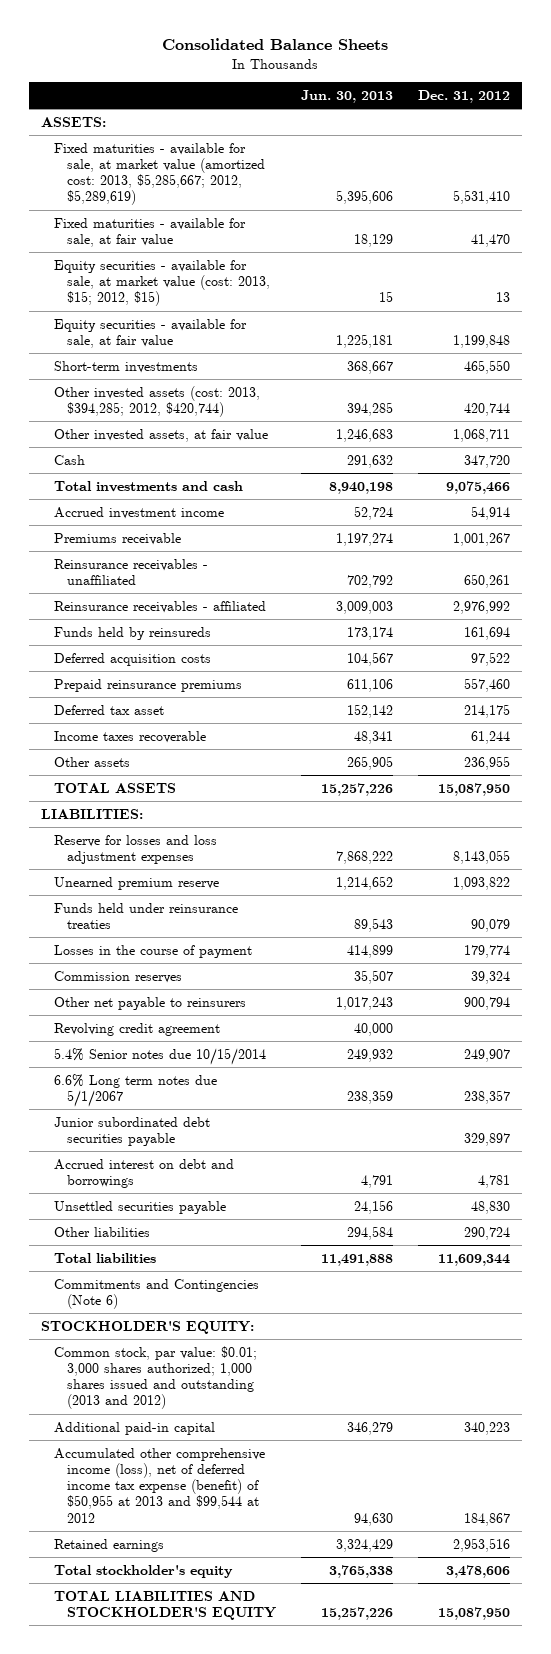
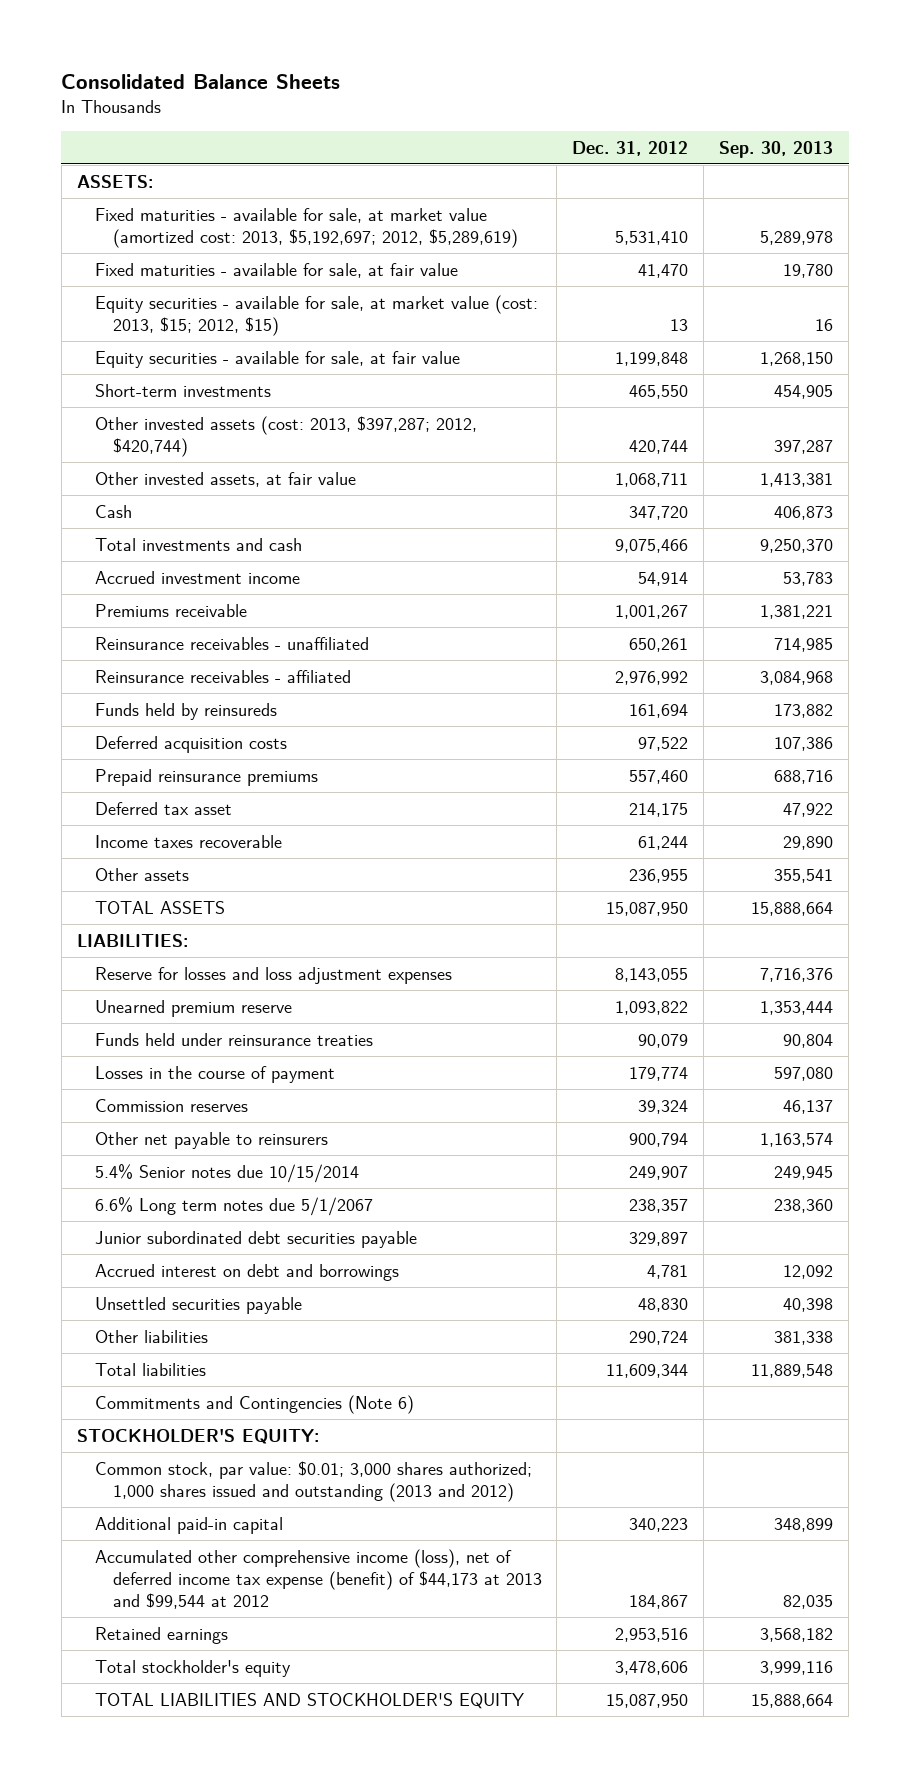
- | Jun. 30, 2013 | Dec. 31, 2012
+ | Dec. 31, 2012 | Sep. 30, 2013
- Fixed maturities - available for sale, at market value (amortized cost: 2013, $5,285,667; 2012, $5,289,619) | 5,395,606 | 5,531,410
+ Fixed maturities - available for sale, at market value (amortized cost: 2013, $5,192,697; 2012, $5,289,619) | 5,531,410 | 5,289,978
- Other invested assets (cost: 2013, $394,285; 2012, $420,744) | 394,285 | 420,744
+ Other invested assets (cost: 2013, $397,287; 2012, $420,744) | 420,744 | 397,287
- Revolving credit agreement | 40,000 |
- Accumulated other comprehensive income (loss), net of deferred income tax expense (benefit) of $50,955 at 2013 and $99,544 at 2012 | 94,630 | 184,867
+ Accumulated other comprehensive income (loss), net of deferred income tax expense (benefit) of $44,173 at 2013 and $99,544 at 2012 | 184,867 | 82,035

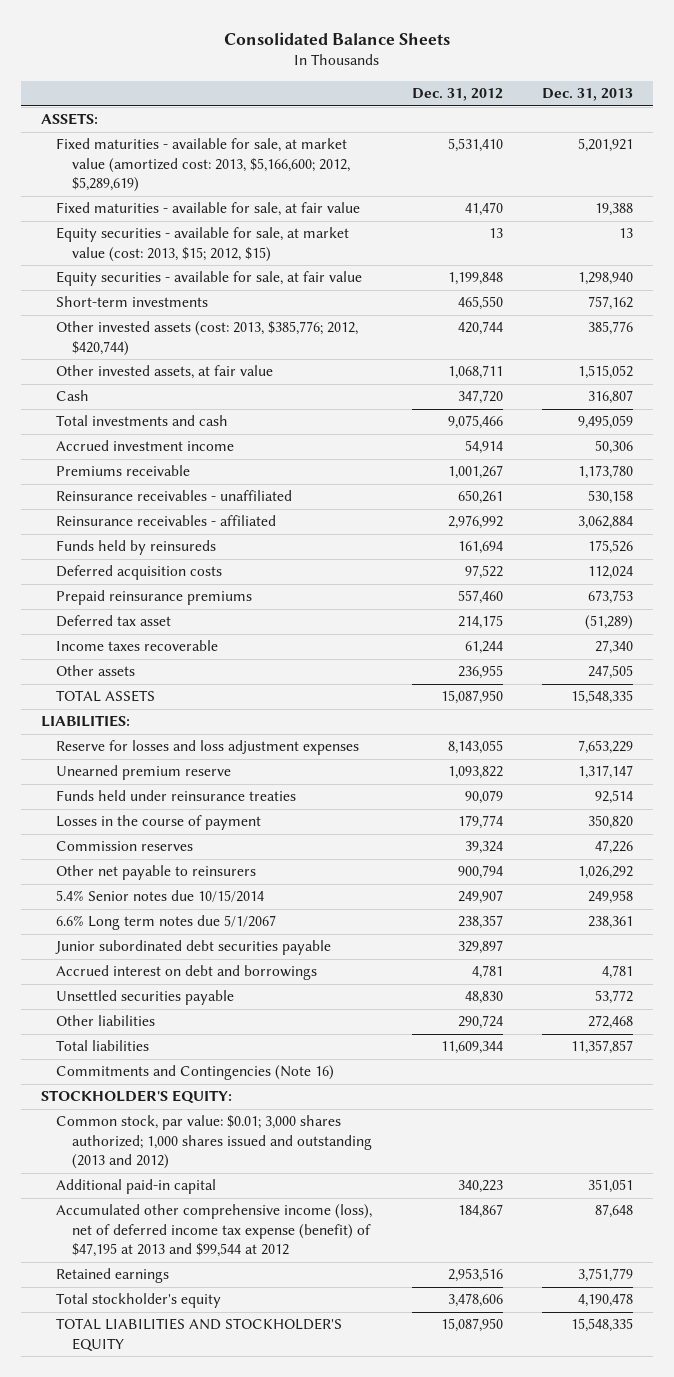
- | Dec. 31, 2012 | Sep. 30, 2013
+ | Dec. 31, 2012 | Dec. 31, 2013
- Fixed maturities - available for sale, at market value (amortized cost: 2013, $5,192,697; 2012, $5,289,619) | 5,531,410 | 5,289,978
+ Fixed maturities - available for sale, at market value (amortized cost: 2013, $5,166,600; 2012, $5,289,619) | 5,531,410 | 5,201,921
- Other invested assets (cost: 2013, $397,287; 2012, $420,744) | 420,744 | 397,287
+ Other invested assets (cost: 2013, $385,776; 2012, $420,744) | 420,744 | 385,776
- Commitments and Contingencies (Note 6)
+ Commitments and Contingencies (Note 16)
- Accumulated other comprehensive income (loss), net of deferred income tax expense (benefit) of $44,173 at 2013 and $99,544 at 2012 | 184,867 | 82,035
+ Accumulated other comprehensive income (loss), net of deferred income tax expense (benefit) of $47,195 at 2013 and $99,544 at 2012 | 184,867 | 87,648

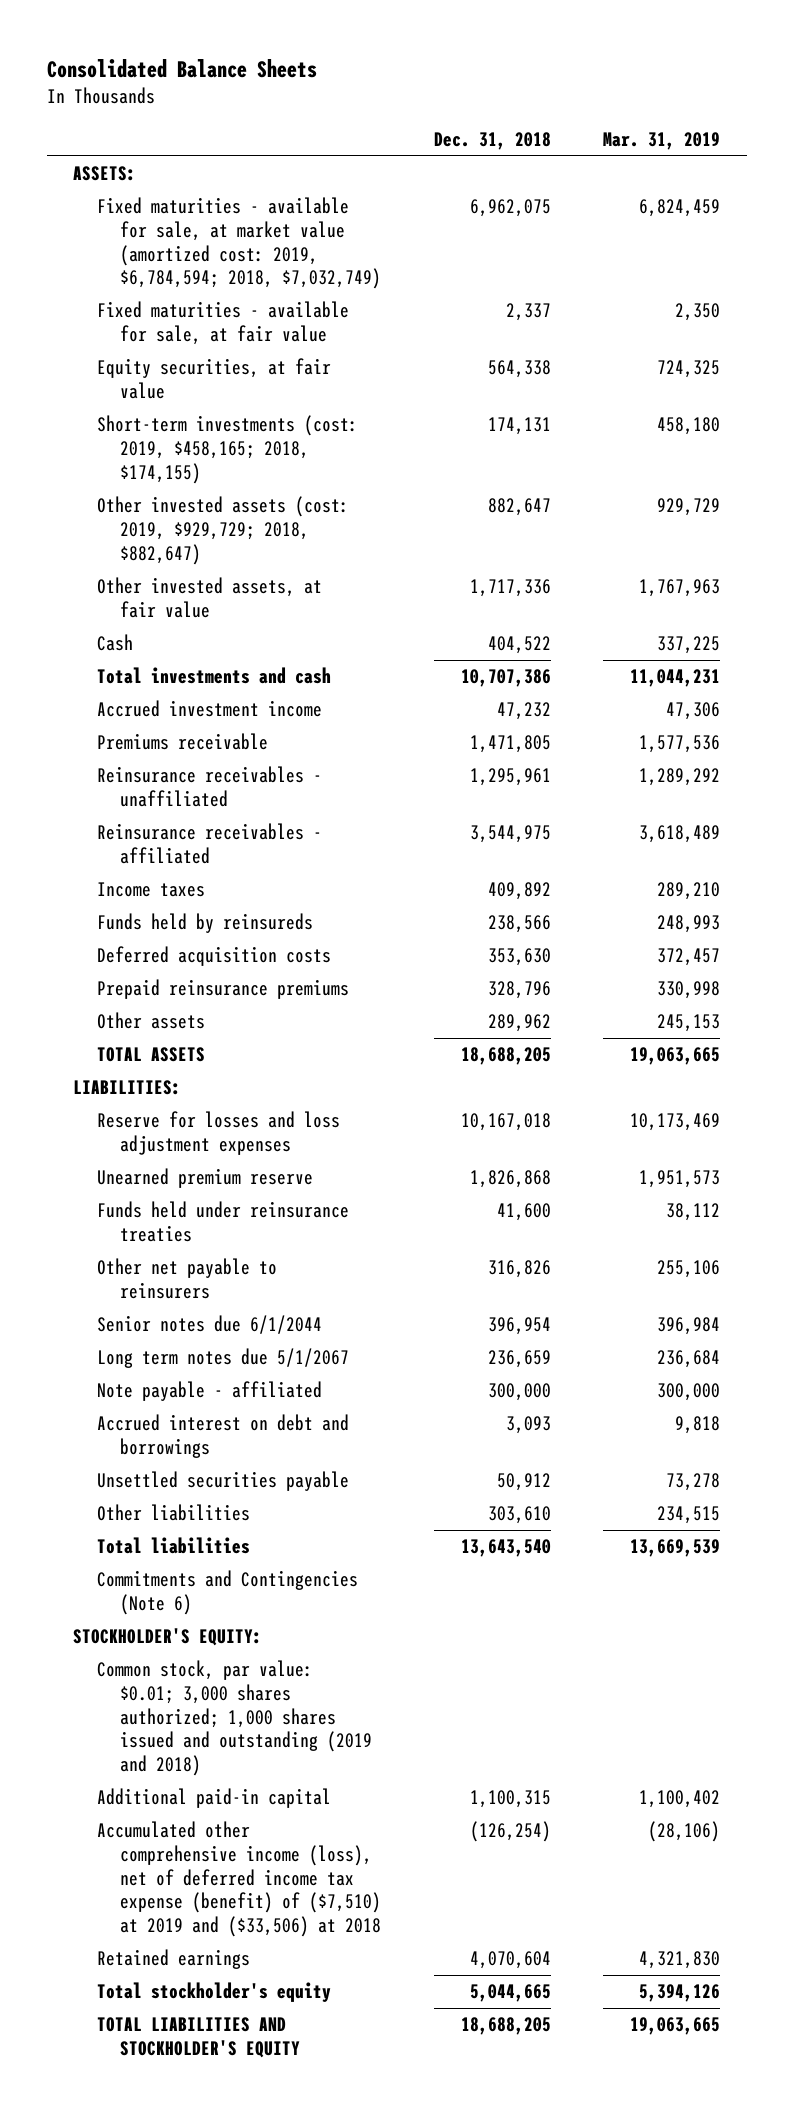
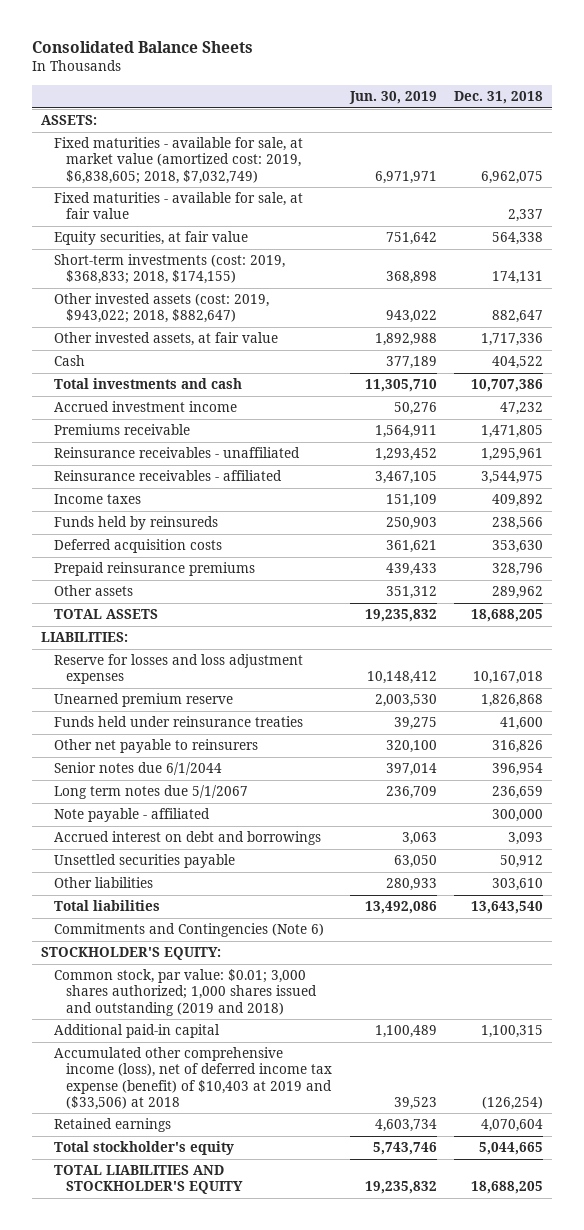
- | Dec. 31, 2018 | Mar. 31, 2019
+ | Jun. 30, 2019 | Dec. 31, 2018
- Fixed maturities - available for sale, at market value (amortized cost: 2019, $6,784,594; 2018, $7,032,749) | 6,962,075 | 6,824,459
+ Fixed maturities - available for sale, at market value (amortized cost: 2019, $6,838,605; 2018, $7,032,749) | 6,971,971 | 6,962,075
- Short-term investments (cost: 2019, $458,165; 2018, $174,155) | 174,131 | 458,180
- Other invested assets (cost: 2019, $929,729; 2018, $882,647) | 882,647 | 929,729
+ Short-term investments (cost: 2019, $368,833; 2018, $174,155) | 368,898 | 174,131
+ Other invested assets (cost: 2019, $943,022; 2018, $882,647) | 943,022 | 882,647
- Accumulated other comprehensive income (loss), net of deferred income tax expense (benefit) of ($7,510) at 2019 and ($33,506) at 2018 | (126,254) | (28,106)
+ Accumulated other comprehensive income (loss), net of deferred income tax expense (benefit) of $10,403 at 2019 and ($33,506) at 2018 | 39,523 | (126,254)

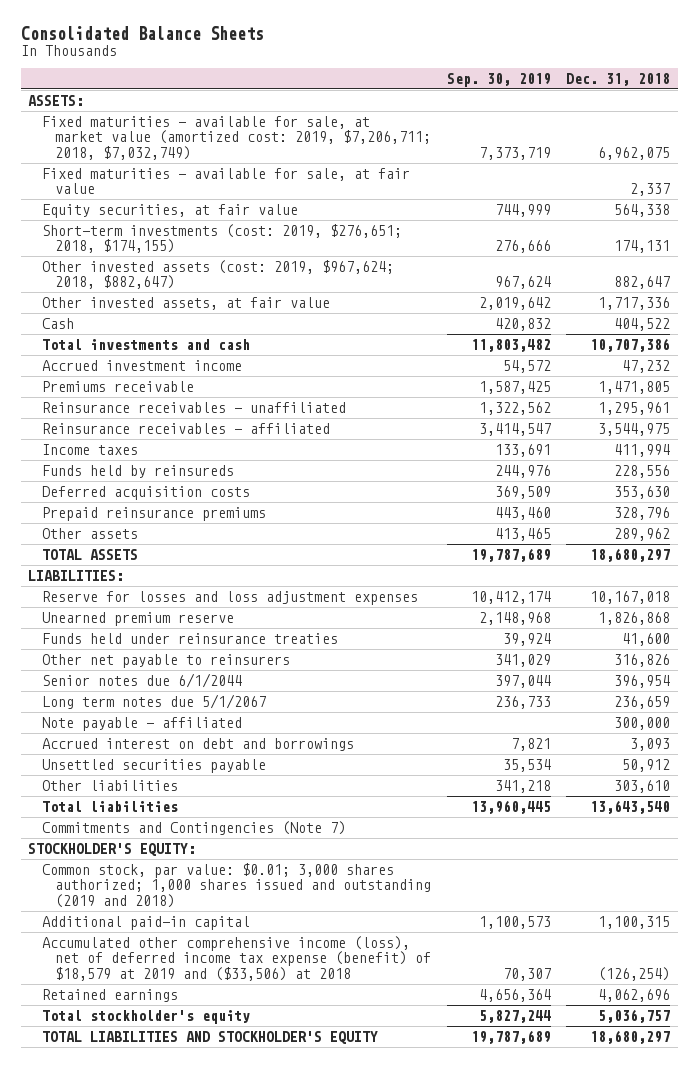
- | Jun. 30, 2019 | Dec. 31, 2018
+ | Sep. 30, 2019 | Dec. 31, 2018
- Fixed maturities - available for sale, at market value (amortized cost: 2019, $6,838,605; 2018, $7,032,749) | 6,971,971 | 6,962,075
+ Fixed maturities - available for sale, at market value (amortized cost: 2019, $7,206,711; 2018, $7,032,749) | 7,373,719 | 6,962,075
- Short-term investments (cost: 2019, $368,833; 2018, $174,155) | 368,898 | 174,131
- Other invested assets (cost: 2019, $943,022; 2018, $882,647) | 943,022 | 882,647
+ Short-term investments (cost: 2019, $276,651; 2018, $174,155) | 276,666 | 174,131
+ Other invested assets (cost: 2019, $967,624; 2018, $882,647) | 967,624 | 882,647
- Income taxes | 151,109 | 409,892
- Funds held by reinsureds | 250,903 | 238,566
+ Income taxes | 133,691 | 411,994
+ Funds held by reinsureds | 244,976 | 228,556
- TOTAL ASSETS | 19,235,832 | 18,688,205
+ TOTAL ASSETS | 19,787,689 | 18,680,297
- Commitments and Contingencies (Note 6)
+ Commitments and Contingencies (Note 7)
- Accumulated other comprehensive income (loss), net of deferred income tax expense (benefit) of $10,403 at 2019 and ($33,506) at 2018 | 39,523 | (126,254)
- Retained earnings | 4,603,734 | 4,070,604
- Total stockholder's equity | 5,743,746 | 5,044,665
- TOTAL LIABILITIES AND STOCKHOLDER'S EQUITY | 19,235,832 | 18,688,205
+ Accumulated other comprehensive income (loss), net of deferred income tax expense (benefit) of $18,579 at 2019 and ($33,506) at 2018 | 70,307 | (126,254)
+ Retained earnings | 4,656,364 | 4,062,696
+ Total stockholder's equity | 5,827,244 | 5,036,757
+ TOTAL LIABILITIES AND STOCKHOLDER'S EQUITY | 19,787,689 | 18,680,297

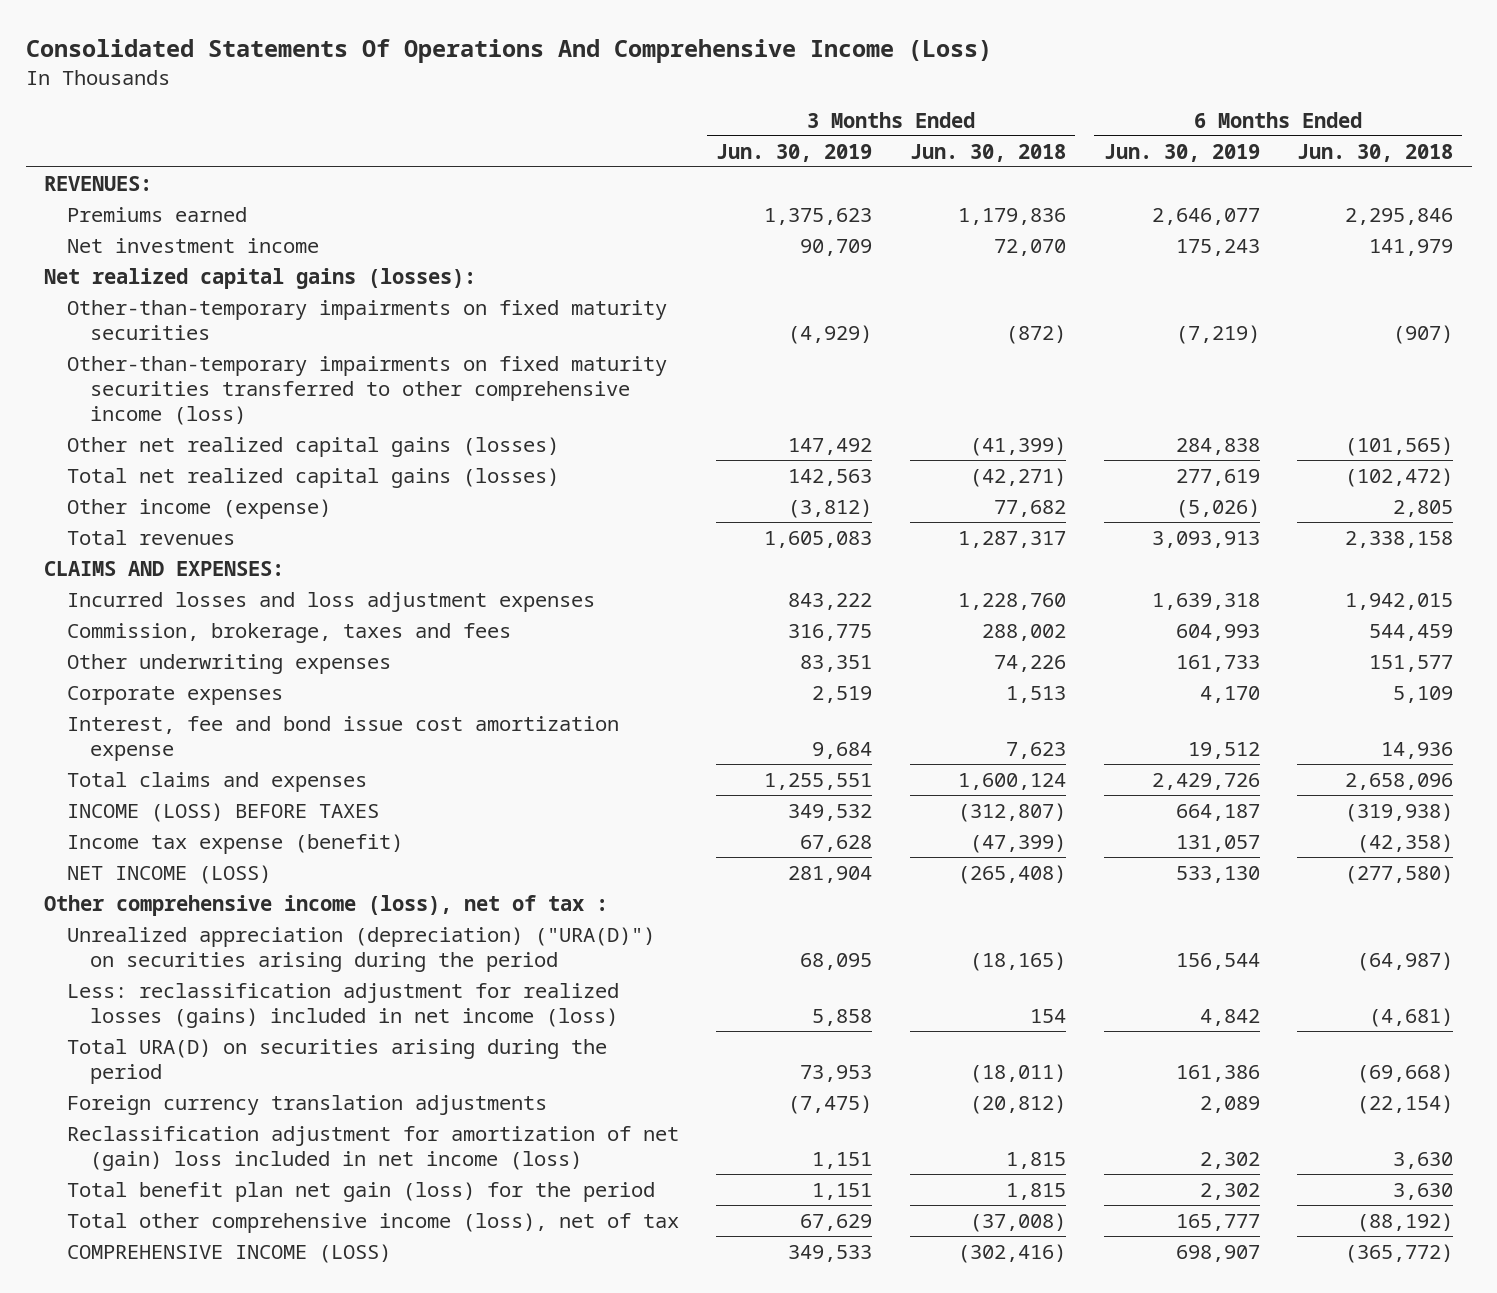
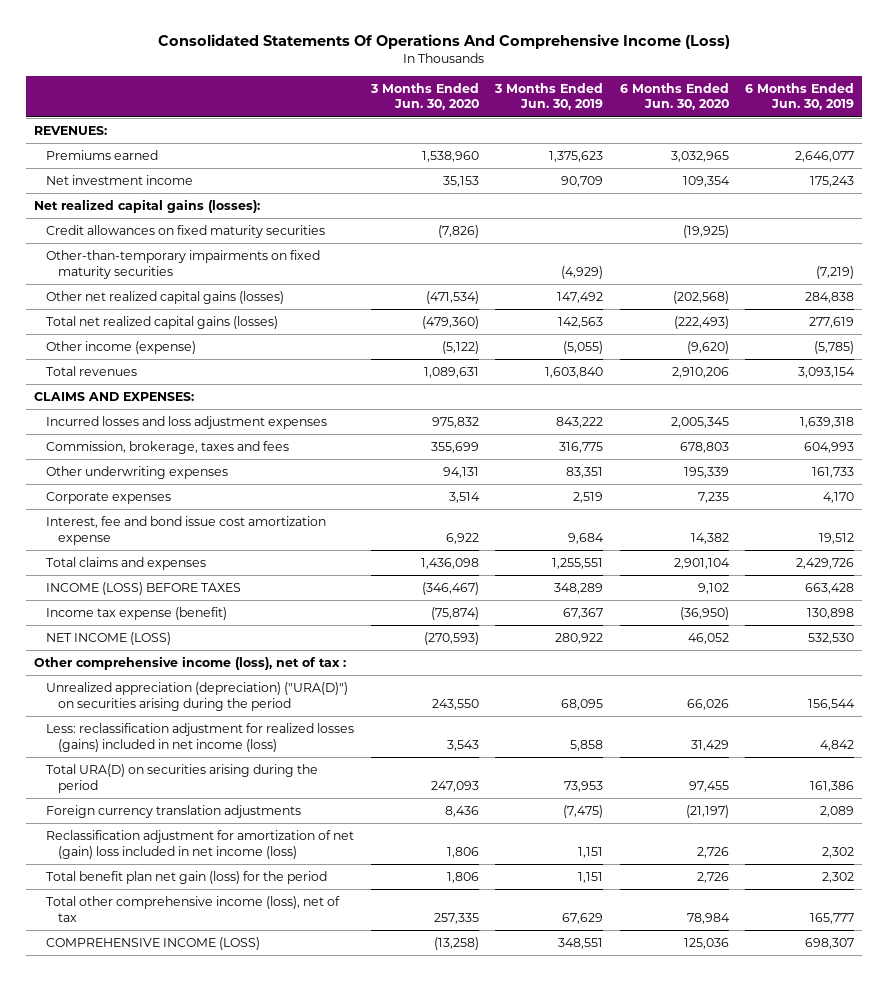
- | 3 Months Ended Jun. 30, 2019 | 3 Months Ended Jun. 30, 2018 | 6 Months Ended Jun. 30, 2019 | 6 Months Ended Jun. 30, 2018
+ | 3 Months Ended Jun. 30, 2020 | 3 Months Ended Jun. 30, 2019 | 6 Months Ended Jun. 30, 2020 | 6 Months Ended Jun. 30, 2019
+ Credit allowances on fixed maturity securities | (7,826) | | (19,925) |
- Other-than-temporary impairments on fixed maturity securities transferred to other comprehensive income (loss)
- Other income (expense) | (3,812) | 77,682 | (5,026) | 2,805
- Total revenues | 1,605,083 | 1,287,317 | 3,093,913 | 2,338,158
+ Other income (expense) | (5,122) | (5,055) | (9,620) | (5,785)
+ Total revenues | 1,089,631 | 1,603,840 | 2,910,206 | 3,093,154
- INCOME (LOSS) BEFORE TAXES | 349,532 | (312,807) | 664,187 | (319,938)
- Income tax expense (benefit) | 67,628 | (47,399) | 131,057 | (42,358)
- NET INCOME (LOSS) | 281,904 | (265,408) | 533,130 | (277,580)
+ INCOME (LOSS) BEFORE TAXES | (346,467) | 348,289 | 9,102 | 663,428
+ Income tax expense (benefit) | (75,874) | 67,367 | (36,950) | 130,898
+ NET INCOME (LOSS) | (270,593) | 280,922 | 46,052 | 532,530
- COMPREHENSIVE INCOME (LOSS) | 349,533 | (302,416) | 698,907 | (365,772)
+ COMPREHENSIVE INCOME (LOSS) | (13,258) | 348,551 | 125,036 | 698,307

